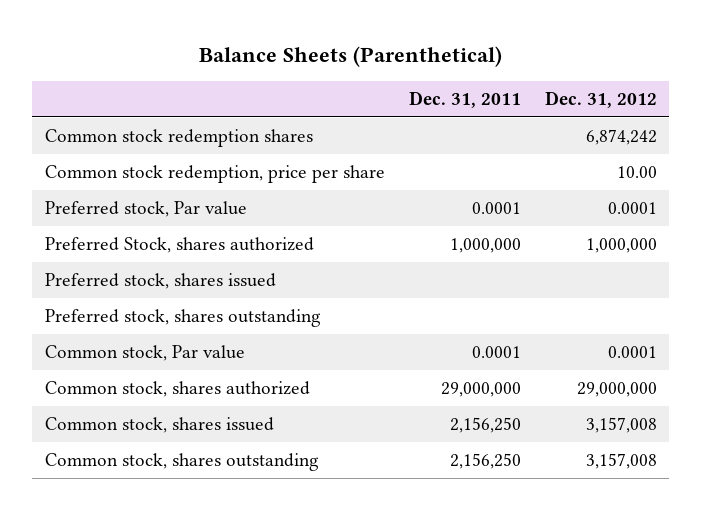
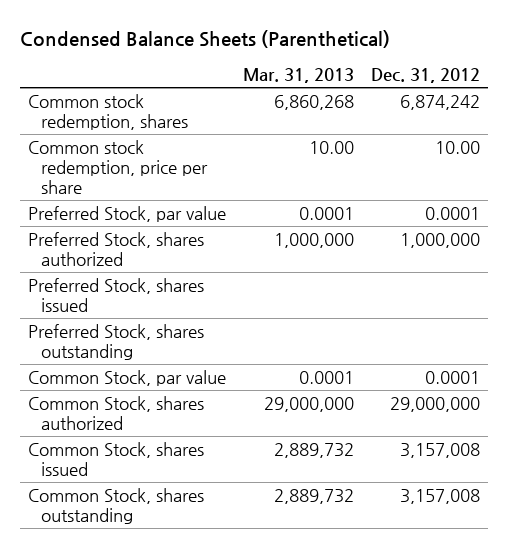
- Balance Sheets (Parenthetical)
+ Condensed Balance Sheets (Parenthetical)
- | Dec. 31, 2011 | Dec. 31, 2012
+ | Mar. 31, 2013 | Dec. 31, 2012
- Common stock redemption shares | | 6,874,242
+ Common stock redemption, shares | 6,860,268 | 6,874,242
- Preferred stock, Par value | 0.0001 | 0.0001
+ Preferred Stock, par value | 0.0001 | 0.0001
- Preferred stock, shares issued
- Preferred stock, shares outstanding
- Common stock, Par value | 0.0001 | 0.0001
- Common stock, shares authorized | 29,000,000 | 29,000,000
- Common stock, shares issued | 2,156,250 | 3,157,008
- Common stock, shares outstanding | 2,156,250 | 3,157,008
+ Preferred Stock, shares issued
+ Preferred Stock, shares outstanding
+ Common Stock, par value | 0.0001 | 0.0001
+ Common Stock, shares authorized | 29,000,000 | 29,000,000
+ Common Stock, shares issued | 2,889,732 | 3,157,008
+ Common Stock, shares outstanding | 2,889,732 | 3,157,008

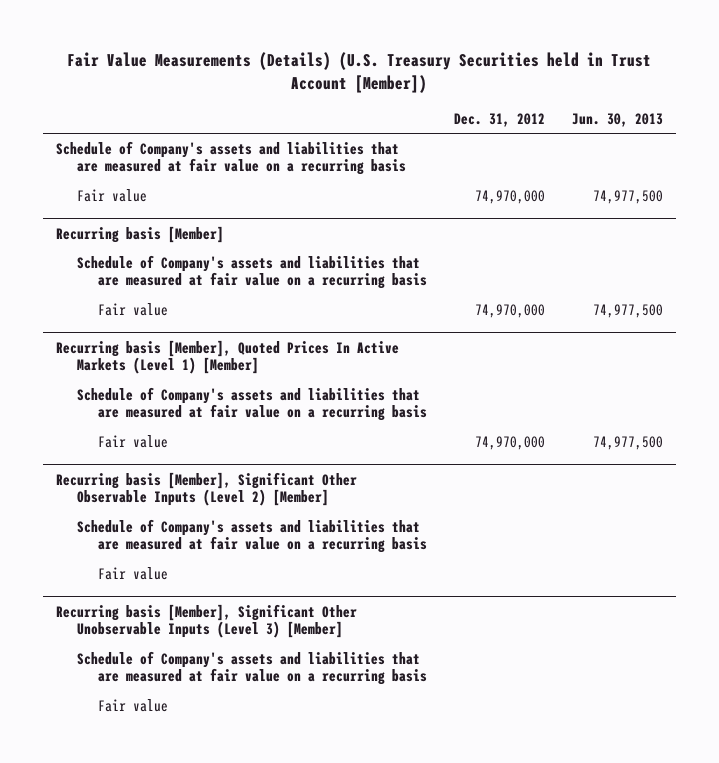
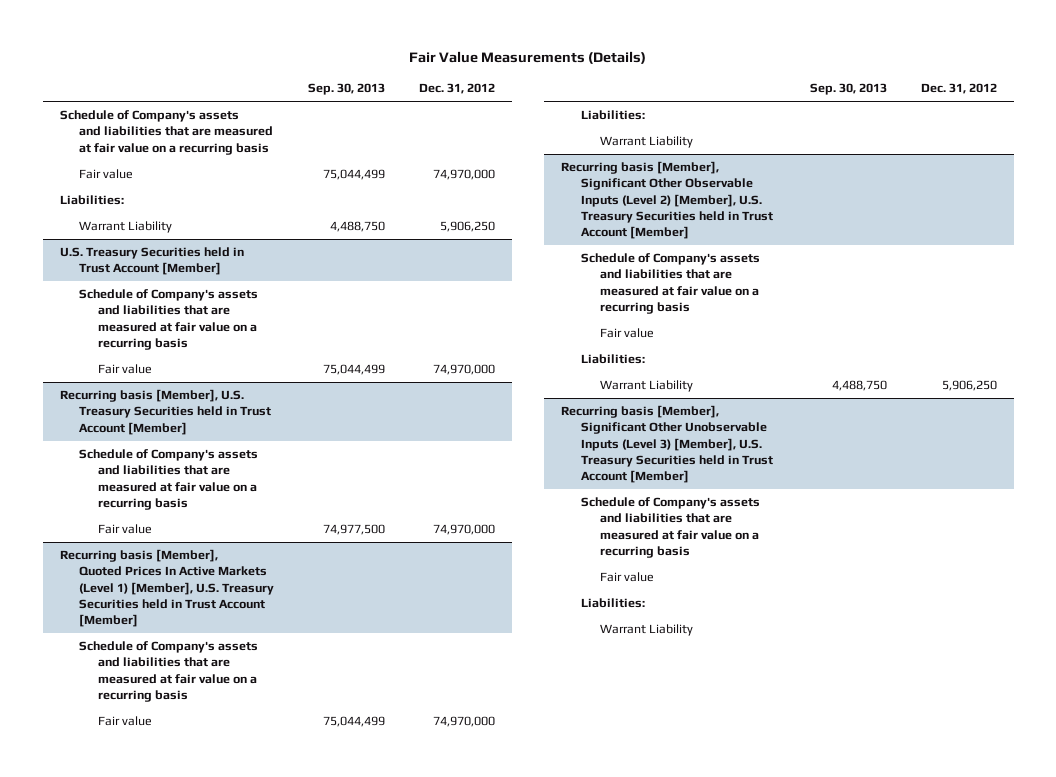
- Fair Value Measurements (Details) (U.S. Treasury Securities held in Trust Account [Member])
+ Fair Value Measurements (Details)
- | Dec. 31, 2012 | Jun. 30, 2013
+ | Sep. 30, 2013 | Dec. 31, 2012
- Recurring basis [Member]
+ Liabilities:
+ Warrant Liability | 4,488,750 | 5,906,250
+ U.S. Treasury Securities held in Trust Account [Member]
- Recurring basis [Member], Quoted Prices In Active Markets (Level 1) [Member]
+ Recurring basis [Member], U.S. Treasury Securities held in Trust Account [Member]
- Recurring basis [Member], Significant Other Observable Inputs (Level 2) [Member]
+ Recurring basis [Member], Quoted Prices In Active Markets (Level 1) [Member], U.S. Treasury Securities held in Trust Account [Member]
+ Fair value | 75,044,499 | 74,970,000
+ Liabilities:
+ Warrant Liability
+ Recurring basis [Member], Significant Other Observable Inputs (Level 2) [Member], U.S. Treasury Securities held in Trust Account [Member]
+ Schedule of Company's assets and liabilities that are measured at fair value on a recurring basis
- Recurring basis [Member], Significant Other Unobservable Inputs (Level 3) [Member]
+ Liabilities:
+ Warrant Liability | 4,488,750 | 5,906,250
+ Recurring basis [Member], Significant Other Unobservable Inputs (Level 3) [Member], U.S. Treasury Securities held in Trust Account [Member]
+ Liabilities:
+ Warrant Liability

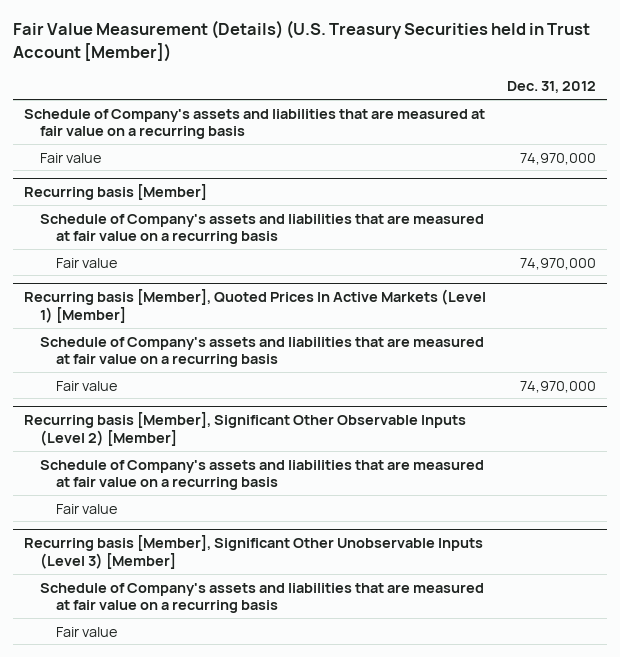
- Fair Value Measurements (Details)
+ Fair Value Measurement (Details) (U.S. Treasury Securities held in Trust Account [Member])
- | Sep. 30, 2013 | Dec. 31, 2012
+ | Dec. 31, 2012
- Liabilities:
- Warrant Liability | 4,488,750 | 5,906,250
- U.S. Treasury Securities held in Trust Account [Member]
- Schedule of Company's assets and liabilities that are measured at fair value on a recurring basis
- Fair value | 75,044,499 | 74,970,000
- Recurring basis [Member], U.S. Treasury Securities held in Trust Account [Member]
+ Recurring basis [Member]
- Recurring basis [Member], Quoted Prices In Active Markets (Level 1) [Member], U.S. Treasury Securities held in Trust Account [Member]
+ Recurring basis [Member], Quoted Prices In Active Markets (Level 1) [Member]
- Liabilities:
- Warrant Liability
- Recurring basis [Member], Significant Other Observable Inputs (Level 2) [Member], U.S. Treasury Securities held in Trust Account [Member]
+ Recurring basis [Member], Significant Other Observable Inputs (Level 2) [Member]
- Liabilities:
- Warrant Liability | 4,488,750 | 5,906,250
- Recurring basis [Member], Significant Other Unobservable Inputs (Level 3) [Member], U.S. Treasury Securities held in Trust Account [Member]
+ Recurring basis [Member], Significant Other Unobservable Inputs (Level 3) [Member]
- Liabilities:
- Warrant Liability

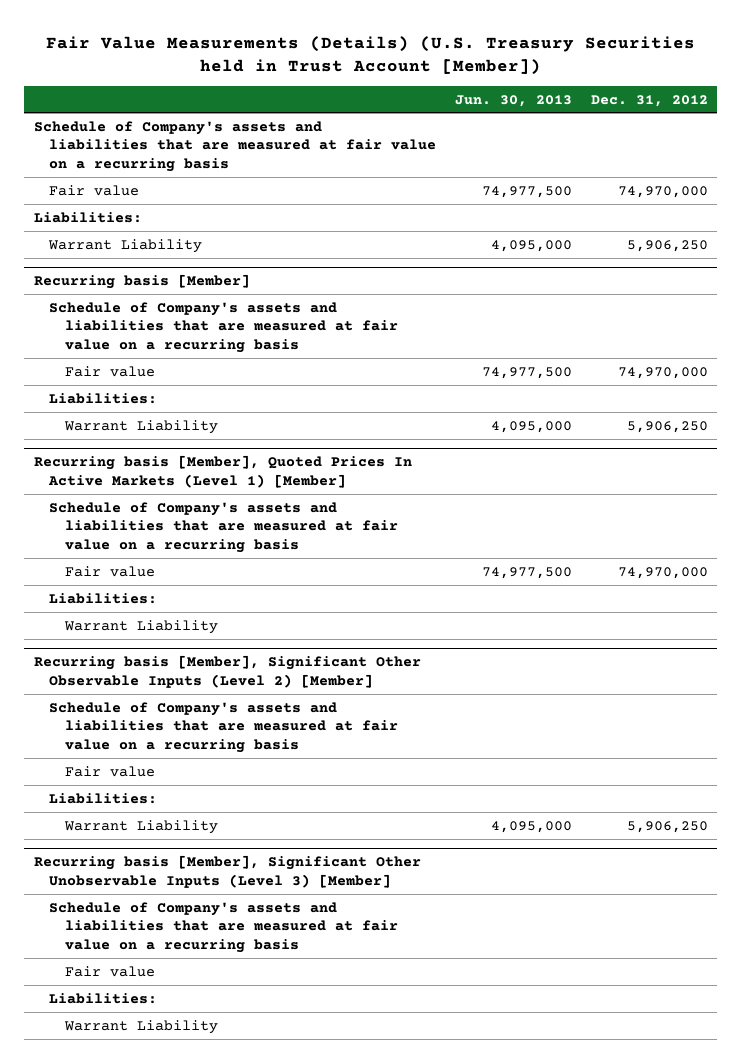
- Fair Value Measurement (Details) (U.S. Treasury Securities held in Trust Account [Member])
+ Fair Value Measurements (Details) (U.S. Treasury Securities held in Trust Account [Member])
- | Dec. 31, 2012
+ | Jun. 30, 2013 | Dec. 31, 2012
+ Liabilities:
+ Warrant Liability | 4,095,000 | 5,906,250
@ Recurring basis [Member]
+ Liabilities:
+ Warrant Liability | 4,095,000 | 5,906,250
@ Recurring basis [Member], Quoted Prices In Active Markets (Level 1) [Member]
+ Liabilities:
+ Warrant Liability
@ Recurring basis [Member], Significant Other Observable Inputs (Level 2) [Member]
+ Liabilities:
+ Warrant Liability | 4,095,000 | 5,906,250
@ Recurring basis [Member], Significant Other Unobservable Inputs (Level 3) [Member]
+ Liabilities:
+ Warrant Liability

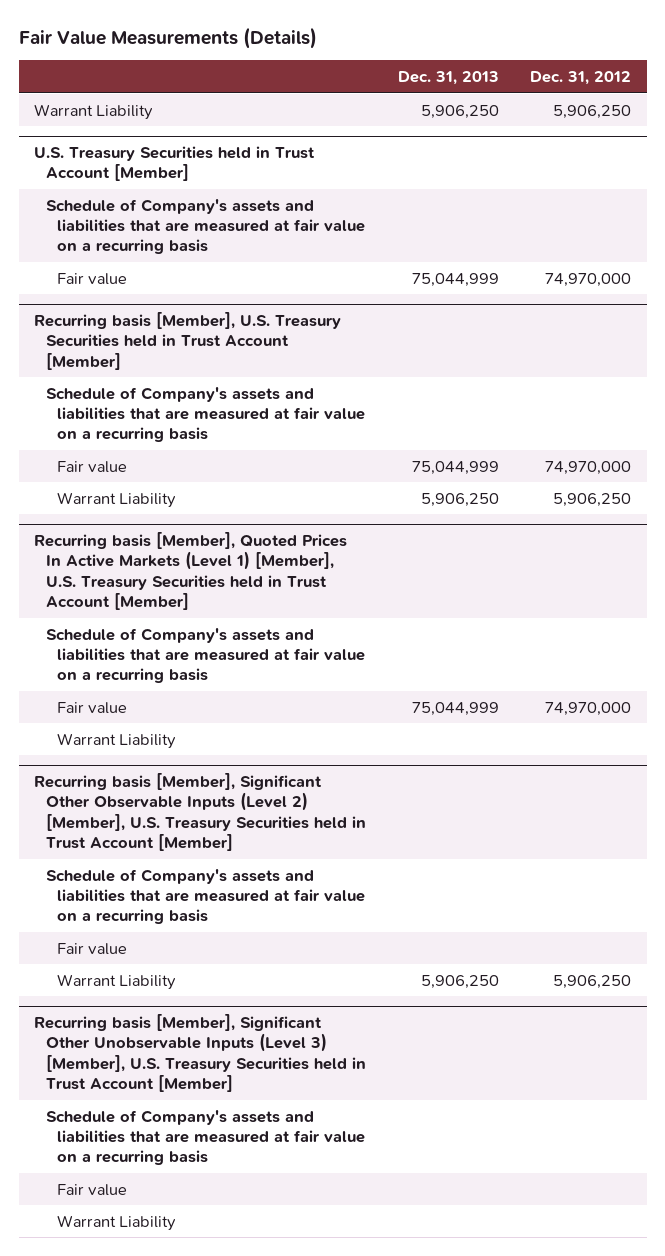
- Fair Value Measurements (Details) (U.S. Treasury Securities held in Trust Account [Member])
+ Fair Value Measurements (Details)
- | Jun. 30, 2013 | Dec. 31, 2012
+ | Dec. 31, 2013 | Dec. 31, 2012
moved up: Warrant Liability | 5,906,250 | 5,906,250
+ U.S. Treasury Securities held in Trust Account [Member]
- Liabilities:
- Recurring basis [Member]
+ Recurring basis [Member], U.S. Treasury Securities held in Trust Account [Member]
- Liabilities:
- Recurring basis [Member], Quoted Prices In Active Markets (Level 1) [Member]
+ Recurring basis [Member], Quoted Prices In Active Markets (Level 1) [Member], U.S. Treasury Securities held in Trust Account [Member]
- Liabilities:
- Recurring basis [Member], Significant Other Observable Inputs (Level 2) [Member]
+ Recurring basis [Member], Significant Other Observable Inputs (Level 2) [Member], U.S. Treasury Securities held in Trust Account [Member]
- Liabilities:
- Recurring basis [Member], Significant Other Unobservable Inputs (Level 3) [Member]
+ Recurring basis [Member], Significant Other Unobservable Inputs (Level 3) [Member], U.S. Treasury Securities held in Trust Account [Member]
- Liabilities:

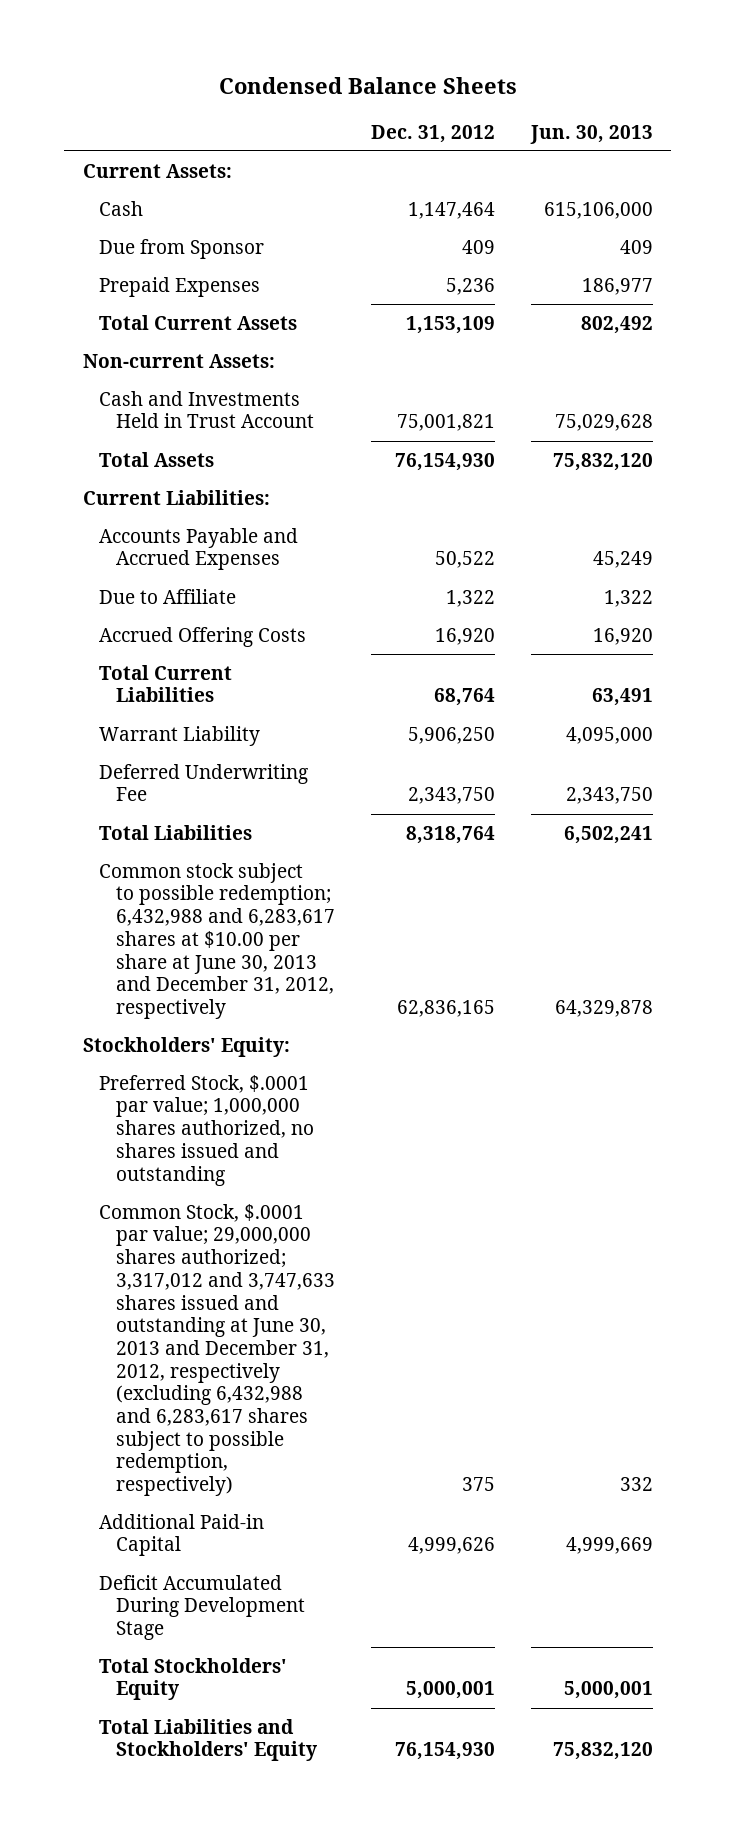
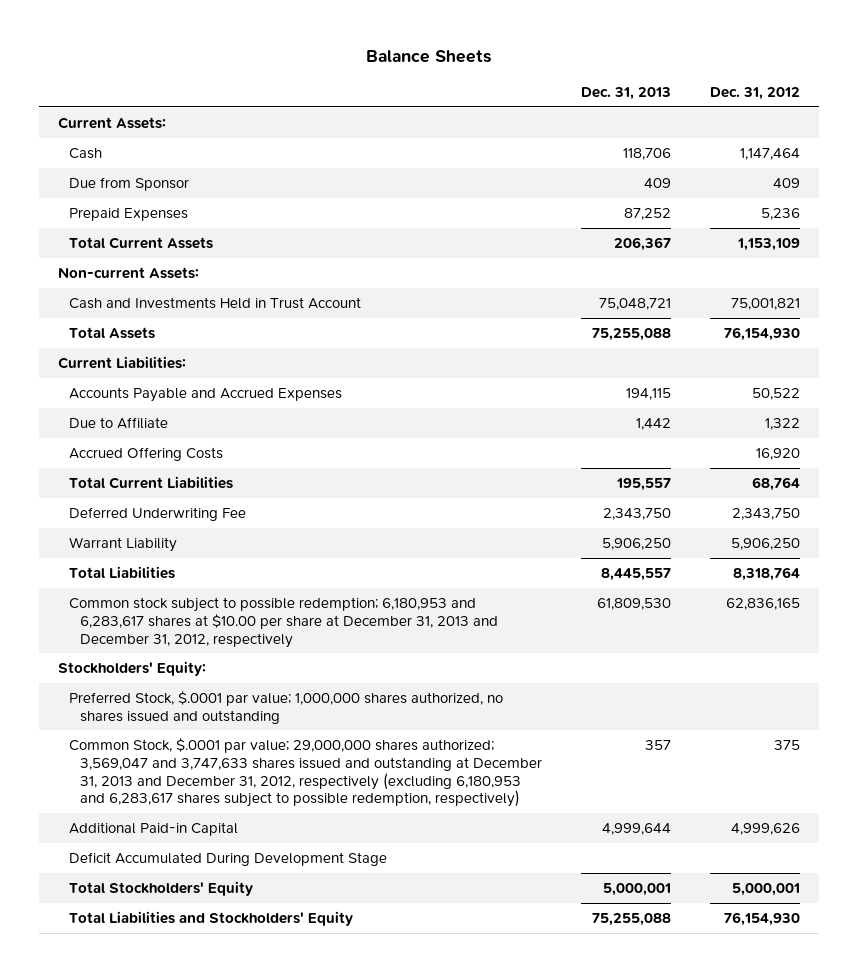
- Condensed Balance Sheets
+ Balance Sheets
- | Dec. 31, 2012 | Jun. 30, 2013
+ | Dec. 31, 2013 | Dec. 31, 2012
moved down: Warrant Liability | 5,906,250 | 5,906,250
- Common stock subject to possible redemption; 6,432,988 and 6,283,617 shares at $10.00 per share at June 30, 2013 and December 31, 2012, respectively | 62,836,165 | 64,329,878
+ Common stock subject to possible redemption; 6,180,953 and 6,283,617 shares at $10.00 per share at December 31, 2013 and December 31, 2012, respectively | 61,809,530 | 62,836,165
- Common Stock, $.0001 par value; 29,000,000 shares authorized; 3,317,012 and 3,747,633 shares issued and outstanding at June 30, 2013 and December 31, 2012, respectively (excluding 6,432,988 and 6,283,617 shares subject to possible redemption, respectively) | 375 | 332
+ Common Stock, $.0001 par value; 29,000,000 shares authorized; 3,569,047 and 3,747,633 shares issued and outstanding at December 31, 2013 and December 31, 2012, respectively (excluding 6,180,953 and 6,283,617 shares subject to possible redemption, respectively) | 357 | 375

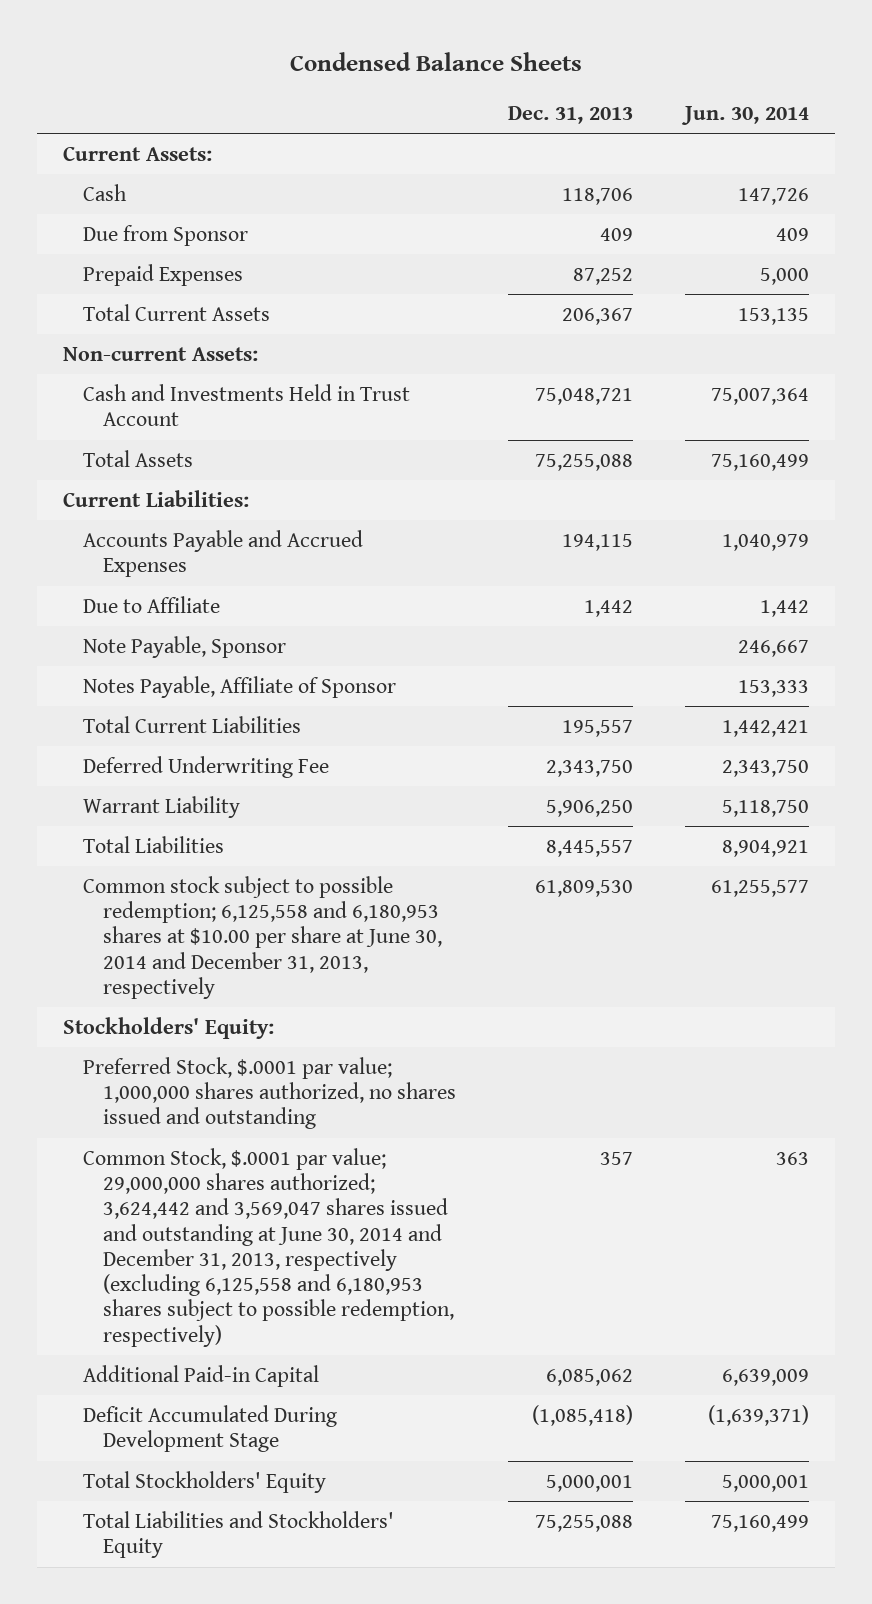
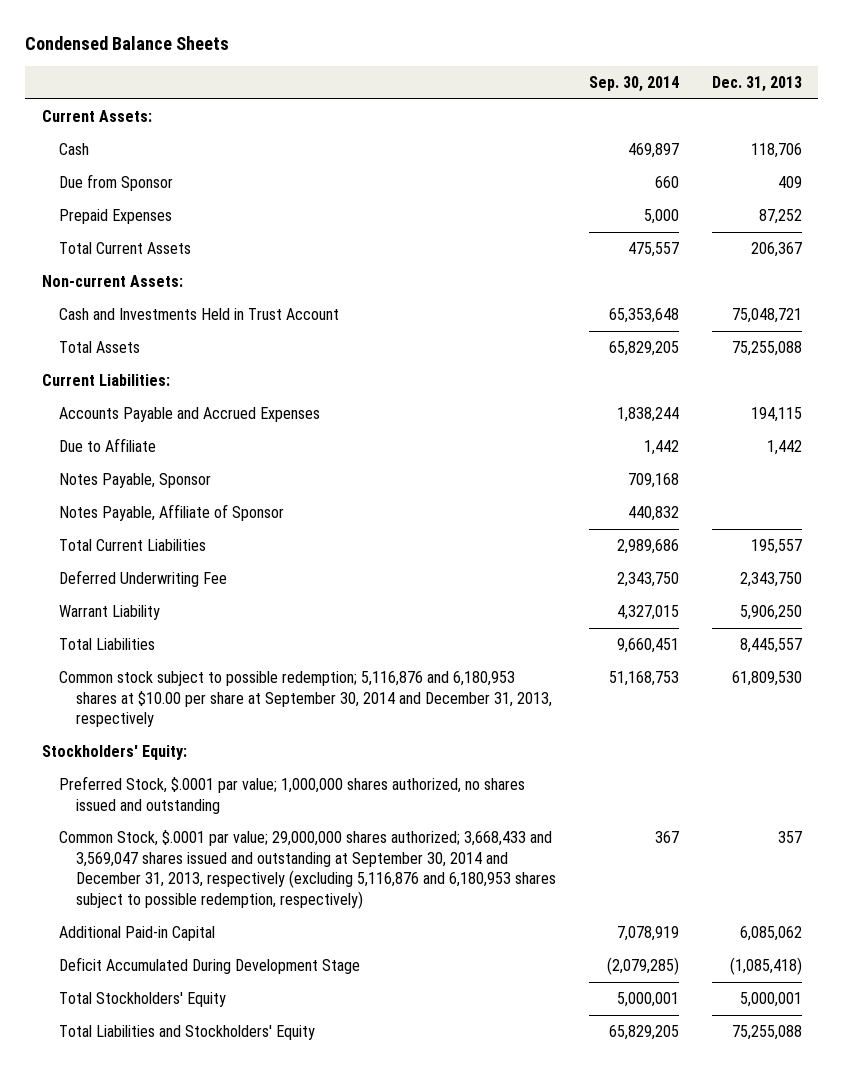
- | Dec. 31, 2013 | Jun. 30, 2014
+ | Sep. 30, 2014 | Dec. 31, 2013
- Note Payable, Sponsor | | 246,667
+ Notes Payable, Sponsor | 709,168 |
- Common stock subject to possible redemption; 6,125,558 and 6,180,953 shares at $10.00 per share at June 30, 2014 and December 31, 2013, respectively | 61,809,530 | 61,255,577
+ Common stock subject to possible redemption; 5,116,876 and 6,180,953 shares at $10.00 per share at September 30, 2014 and December 31, 2013, respectively | 51,168,753 | 61,809,530
- Common Stock, $.0001 par value; 29,000,000 shares authorized; 3,624,442 and 3,569,047 shares issued and outstanding at June 30, 2014 and December 31, 2013, respectively (excluding 6,125,558 and 6,180,953 shares subject to possible redemption, respectively) | 357 | 363
+ Common Stock, $.0001 par value; 29,000,000 shares authorized; 3,668,433 and 3,569,047 shares issued and outstanding at September 30, 2014 and December 31, 2013, respectively (excluding 5,116,876 and 6,180,953 shares subject to possible redemption, respectively) | 367 | 357

